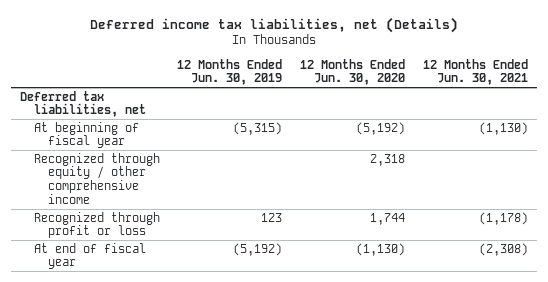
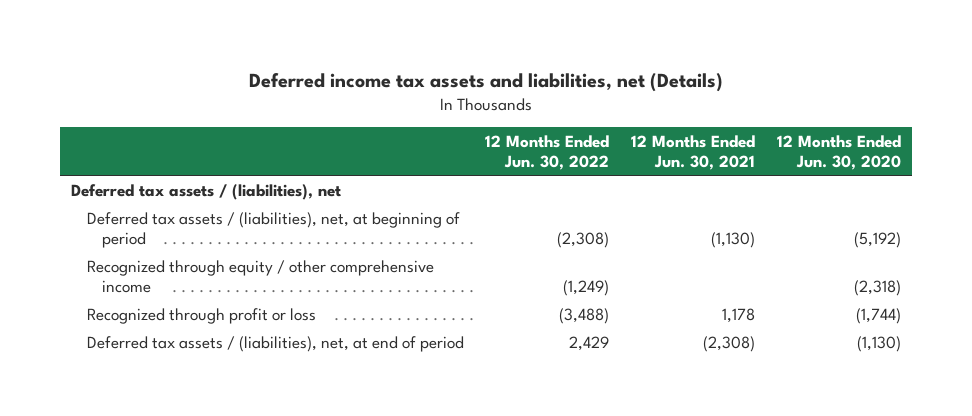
- Deferred income tax liabilities, net (Details)
+ Deferred income tax assets and liabilities, net (Details)
- | 12 Months Ended Jun. 30, 2019 | 12 Months Ended Jun. 30, 2020 | 12 Months Ended Jun. 30, 2021
+ | 12 Months Ended Jun. 30, 2022 | 12 Months Ended Jun. 30, 2021 | 12 Months Ended Jun. 30, 2020
- Deferred tax liabilities, net
- At beginning of fiscal year | (5,315) | (5,192) | (1,130)
- Recognized through equity / other comprehensive income | | 2,318 |
- Recognized through profit or loss | 123 | 1,744 | (1,178)
- At end of fiscal year | (5,192) | (1,130) | (2,308)
+ Deferred tax assets / (liabilities), net
+ Deferred tax assets / (liabilities), net, at beginning of period | (2,308) | (1,130) | (5,192)
+ Recognized through equity / other comprehensive income | (1,249) | | (2,318)
+ Recognized through profit or loss | (3,488) | 1,178 | (1,744)
+ Deferred tax assets / (liabilities), net, at end of period | 2,429 | (2,308) | (1,130)

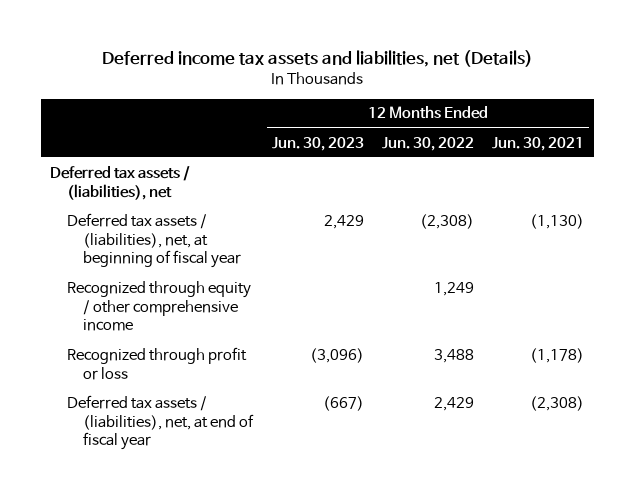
- | 12 Months Ended Jun. 30, 2022 | 12 Months Ended Jun. 30, 2021 | 12 Months Ended Jun. 30, 2020
+ | 12 Months Ended Jun. 30, 2023 | 12 Months Ended Jun. 30, 2022 | 12 Months Ended Jun. 30, 2021
- Deferred tax assets / (liabilities), net, at beginning of period | (2,308) | (1,130) | (5,192)
- Recognized through equity / other comprehensive income | (1,249) | | (2,318)
- Recognized through profit or loss | (3,488) | 1,178 | (1,744)
- Deferred tax assets / (liabilities), net, at end of period | 2,429 | (2,308) | (1,130)
+ Deferred tax assets / (liabilities), net, at beginning of fiscal year | 2,429 | (2,308) | (1,130)
+ Recognized through equity / other comprehensive income | | 1,249 |
+ Recognized through profit or loss | (3,096) | 3,488 | (1,178)
+ Deferred tax assets / (liabilities), net, at end of fiscal year | (667) | 2,429 | (2,308)

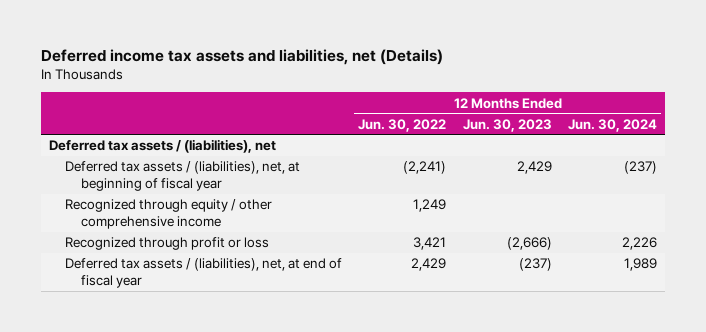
- | 12 Months Ended Jun. 30, 2023 | 12 Months Ended Jun. 30, 2022 | 12 Months Ended Jun. 30, 2021
+ | 12 Months Ended Jun. 30, 2022 | 12 Months Ended Jun. 30, 2023 | 12 Months Ended Jun. 30, 2024
- Deferred tax assets / (liabilities), net, at beginning of fiscal year | 2,429 | (2,308) | (1,130)
+ Deferred tax assets / (liabilities), net, at beginning of fiscal year | (2,241) | 2,429 | (237)
- Recognized through profit or loss | (3,096) | 3,488 | (1,178)
- Deferred tax assets / (liabilities), net, at end of fiscal year | (667) | 2,429 | (2,308)
+ Recognized through profit or loss | 3,421 | (2,666) | 2,226
+ Deferred tax assets / (liabilities), net, at end of fiscal year | 2,429 | (237) | 1,989

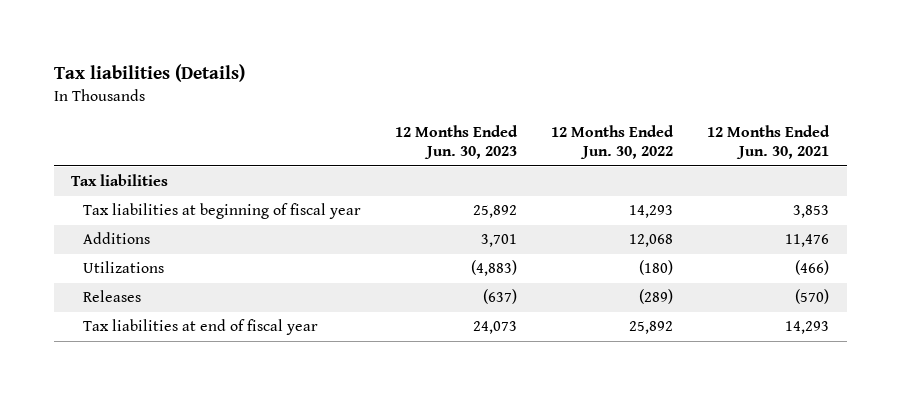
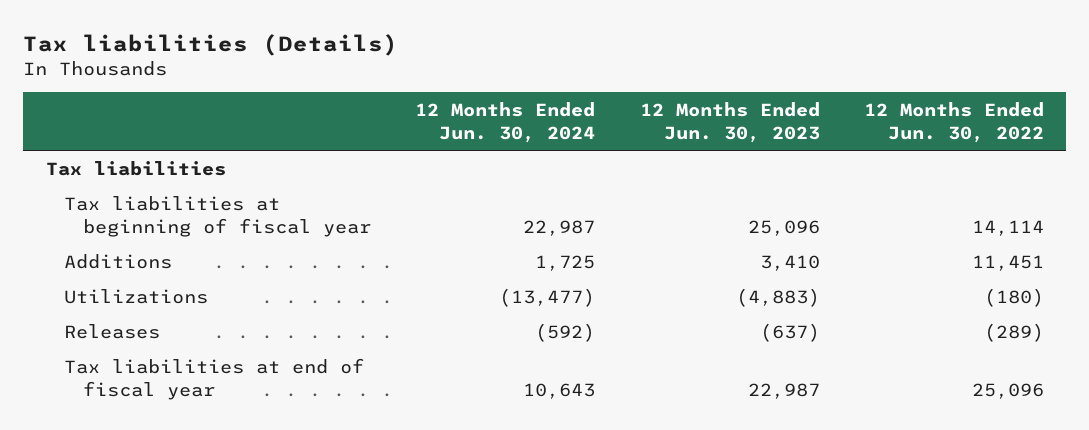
- | 12 Months Ended Jun. 30, 2023 | 12 Months Ended Jun. 30, 2022 | 12 Months Ended Jun. 30, 2021
+ | 12 Months Ended Jun. 30, 2024 | 12 Months Ended Jun. 30, 2023 | 12 Months Ended Jun. 30, 2022
- Tax liabilities at beginning of fiscal year | 25,892 | 14,293 | 3,853
- Additions | 3,701 | 12,068 | 11,476
+ Tax liabilities at beginning of fiscal year | 22,987 | 25,096 | 14,114
+ Additions | 1,725 | 3,410 | 11,451
- Tax liabilities at end of fiscal year | 24,073 | 25,892 | 14,293
+ Tax liabilities at end of fiscal year | 10,643 | 22,987 | 25,096

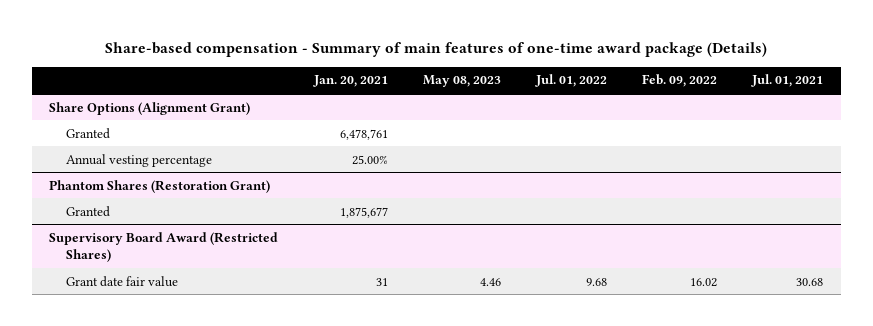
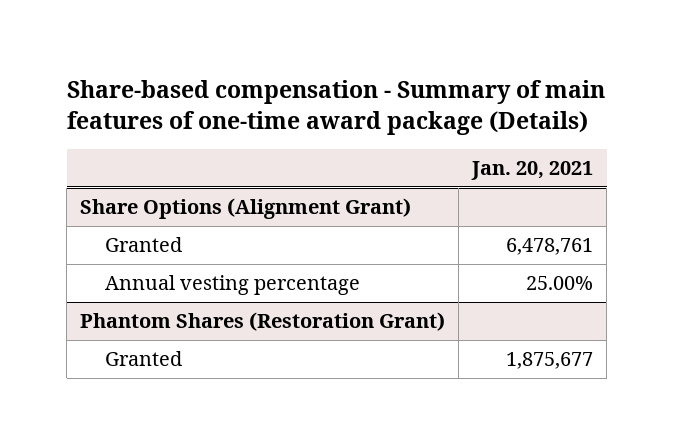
- | Jan. 20, 2021 | May 08, 2023 | Jul. 01, 2022 | Feb. 09, 2022 | Jul. 01, 2021
+ | Jan. 20, 2021
- Supervisory Board Award (Restricted Shares)
- Grant date fair value | 31 | 4.46 | 9.68 | 16.02 | 30.68

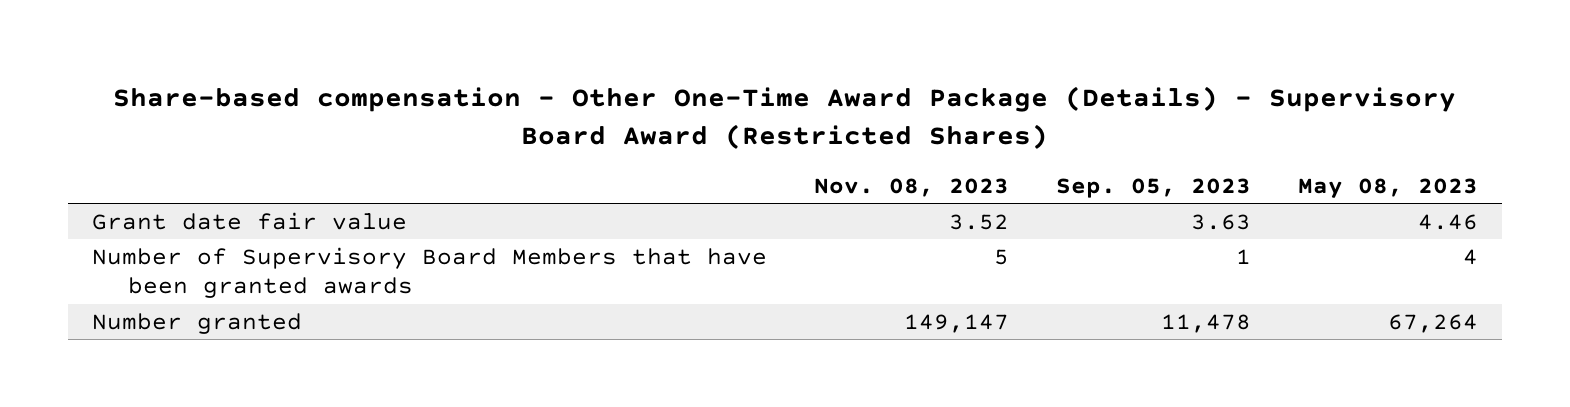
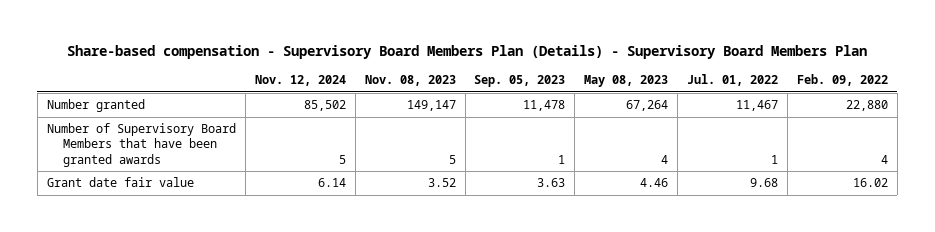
- Share-based compensation - Other One-Time Award Package (Details) - Supervisory Board Award (Restricted Shares)
+ Share-based compensation - Supervisory Board Members Plan (Details) - Supervisory Board Members Plan
- | Nov. 08, 2023 | Sep. 05, 2023 | May 08, 2023
+ | Nov. 12, 2024 | Nov. 08, 2023 | Sep. 05, 2023 | May 08, 2023 | Jul. 01, 2022 | Feb. 09, 2022
moved down: Number of Supervisory Board Members that have been granted awards | 5 | 5 | 1 | 4 | 1 | 4
moved down: Grant date fair value | 6.14 | 3.52 | 3.63 | 4.46 | 9.68 | 16.02

